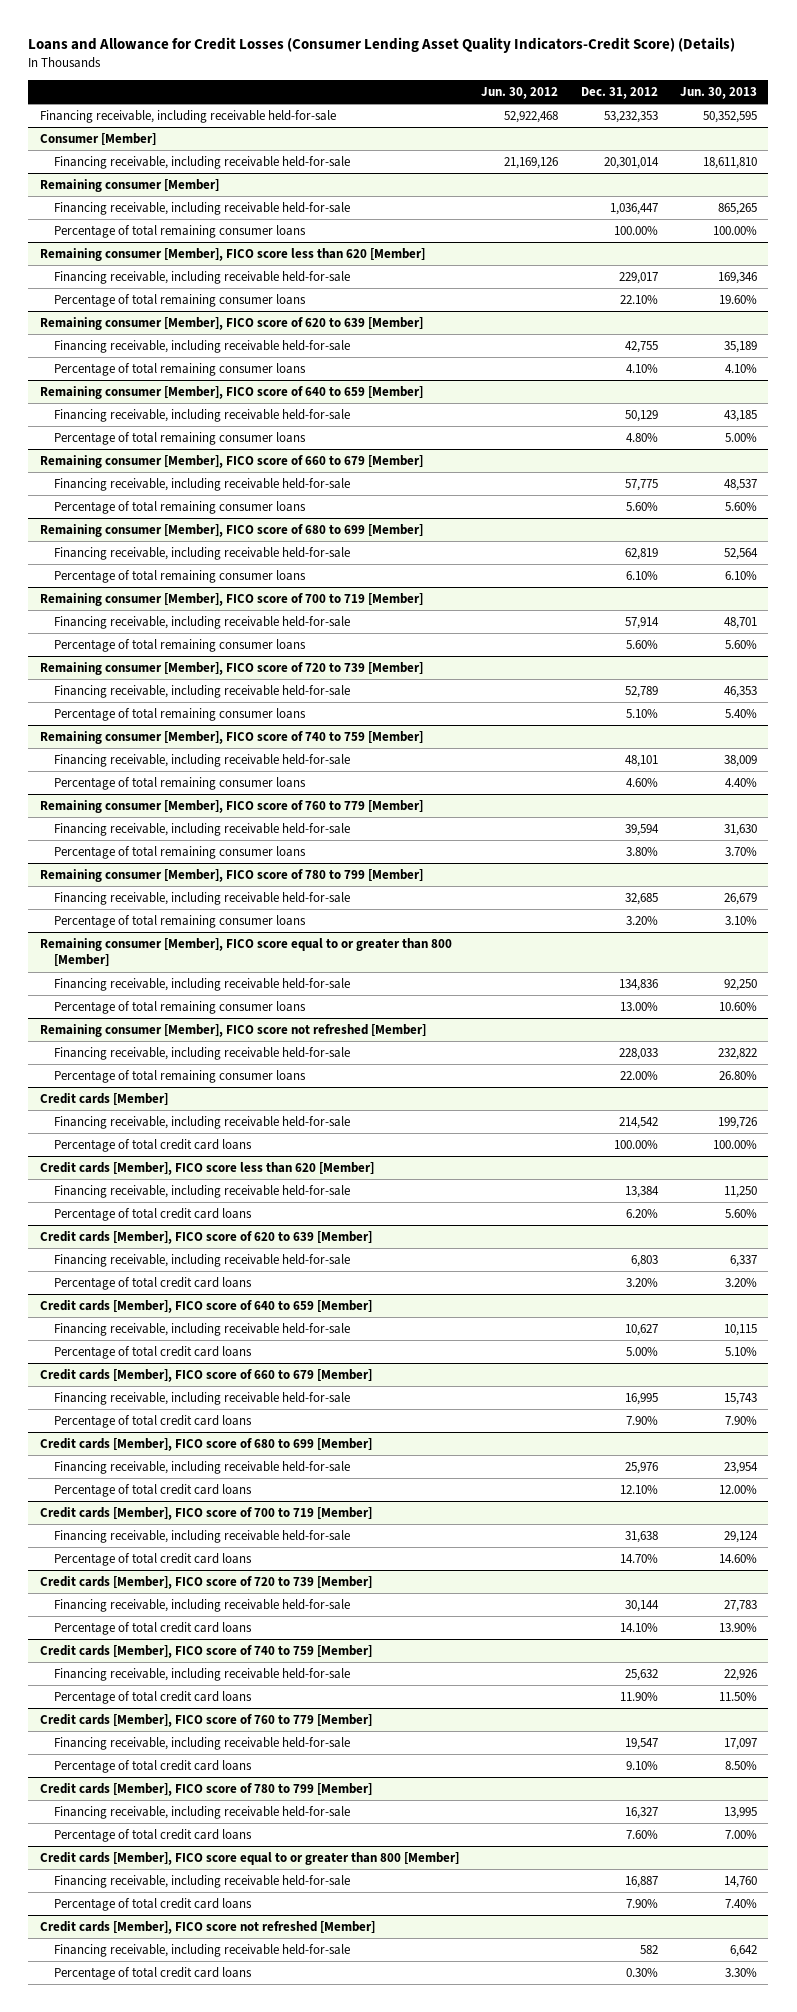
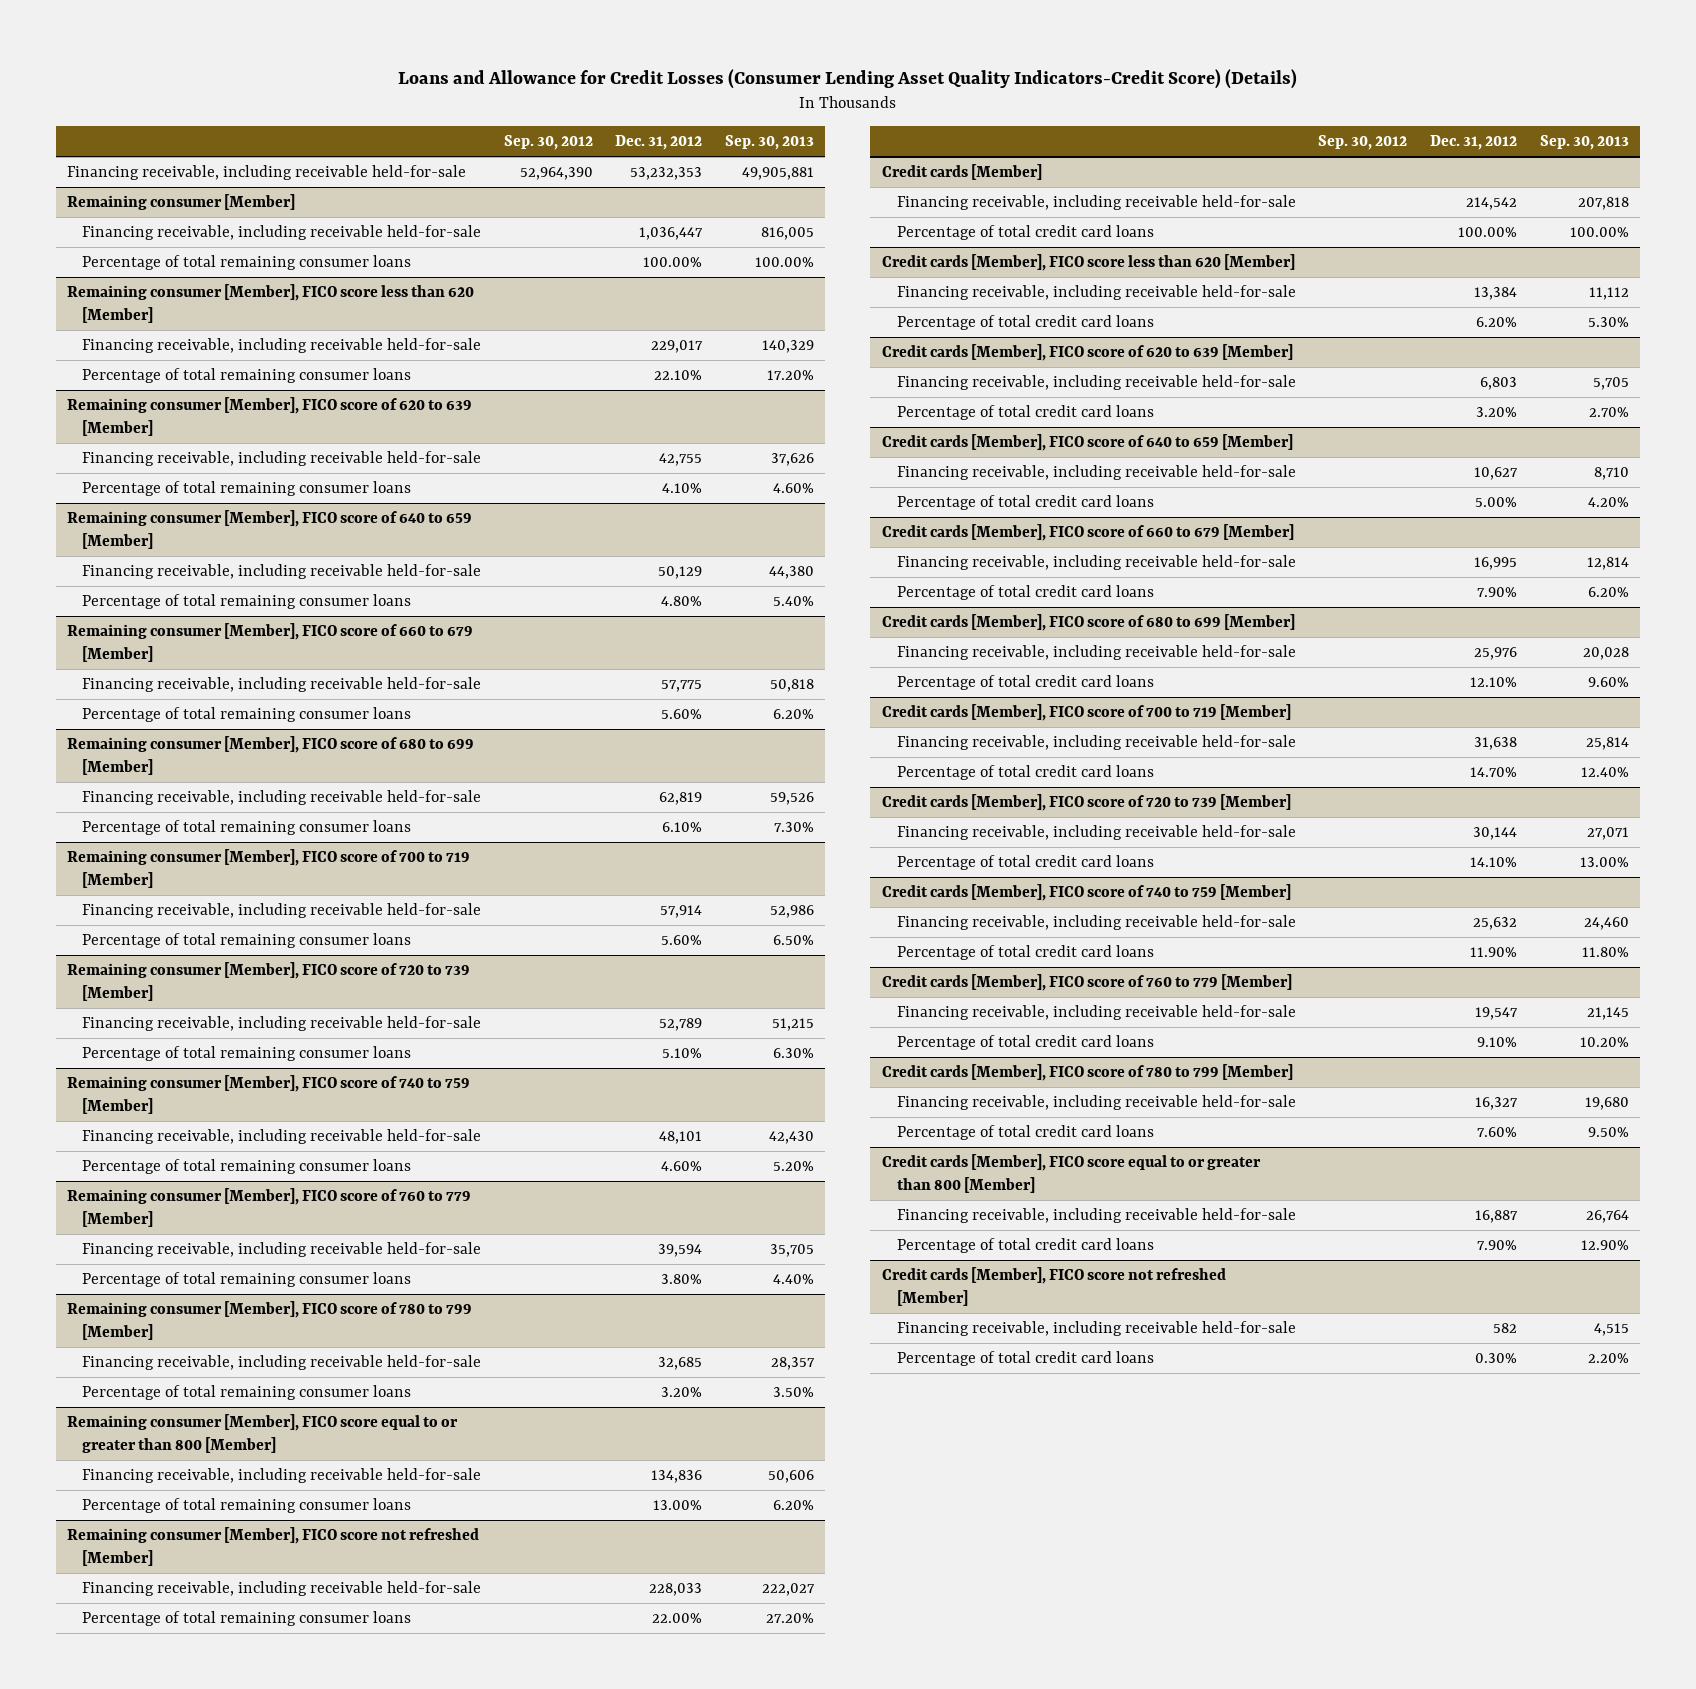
- | Jun. 30, 2012 | Dec. 31, 2012 | Jun. 30, 2013
+ | Sep. 30, 2012 | Dec. 31, 2012 | Sep. 30, 2013
- Consumer [Member]
- Financing receivable, including receivable held-for-sale | 21,169,126 | 20,301,014 | 18,611,810

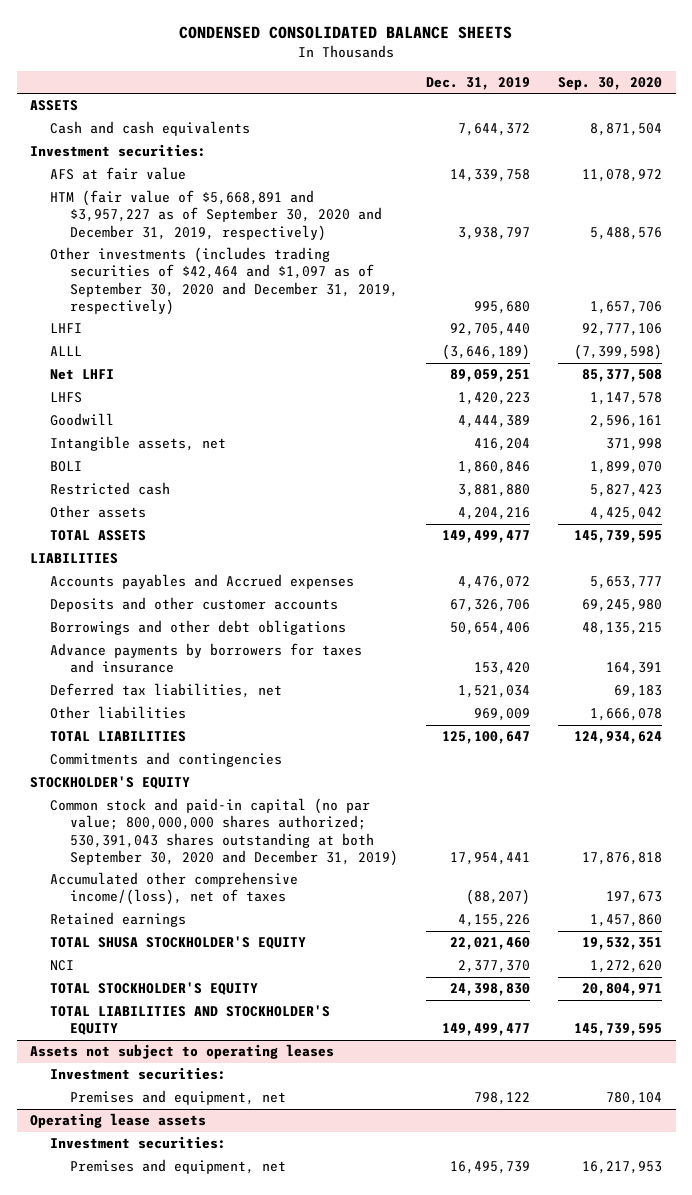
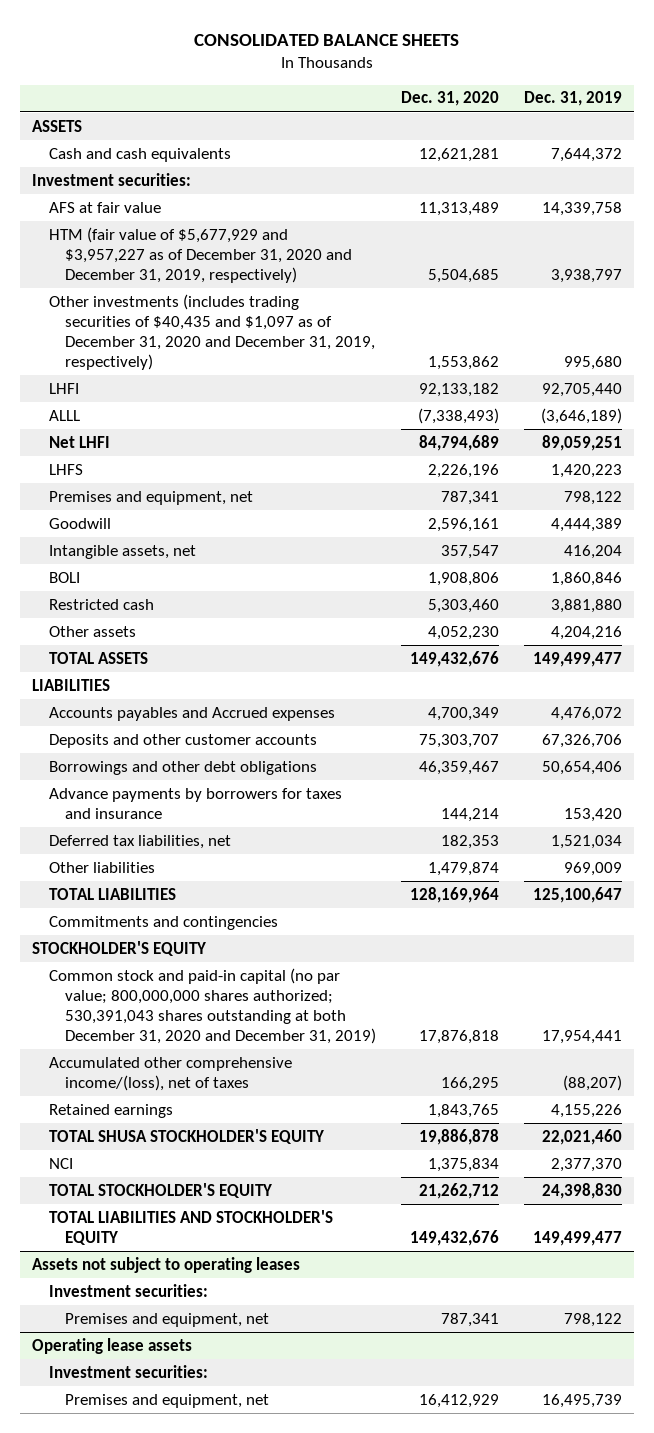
- CONDENSED CONSOLIDATED BALANCE SHEETS
+ CONSOLIDATED BALANCE SHEETS
- | Dec. 31, 2019 | Sep. 30, 2020
+ | Dec. 31, 2020 | Dec. 31, 2019
- HTM (fair value of $5,668,891 and $3,957,227 as of September 30, 2020 and December 31, 2019, respectively) | 3,938,797 | 5,488,576
- Other investments (includes trading securities of $42,464 and $1,097 as of September 30, 2020 and December 31, 2019, respectively) | 995,680 | 1,657,706
+ HTM (fair value of $5,677,929 and $3,957,227 as of December 31, 2020 and December 31, 2019, respectively) | 5,504,685 | 3,938,797
+ Other investments (includes trading securities of $40,435 and $1,097 as of December 31, 2020 and December 31, 2019, respectively) | 1,553,862 | 995,680
+ Premises and equipment, net | 787,341 | 798,122
- Common stock and paid-in capital (no par value; 800,000,000 shares authorized; 530,391,043 shares outstanding at both September 30, 2020 and December 31, 2019) | 17,954,441 | 17,876,818
+ Common stock and paid-in capital (no par value; 800,000,000 shares authorized; 530,391,043 shares outstanding at both December 31, 2020 and December 31, 2019) | 17,876,818 | 17,954,441

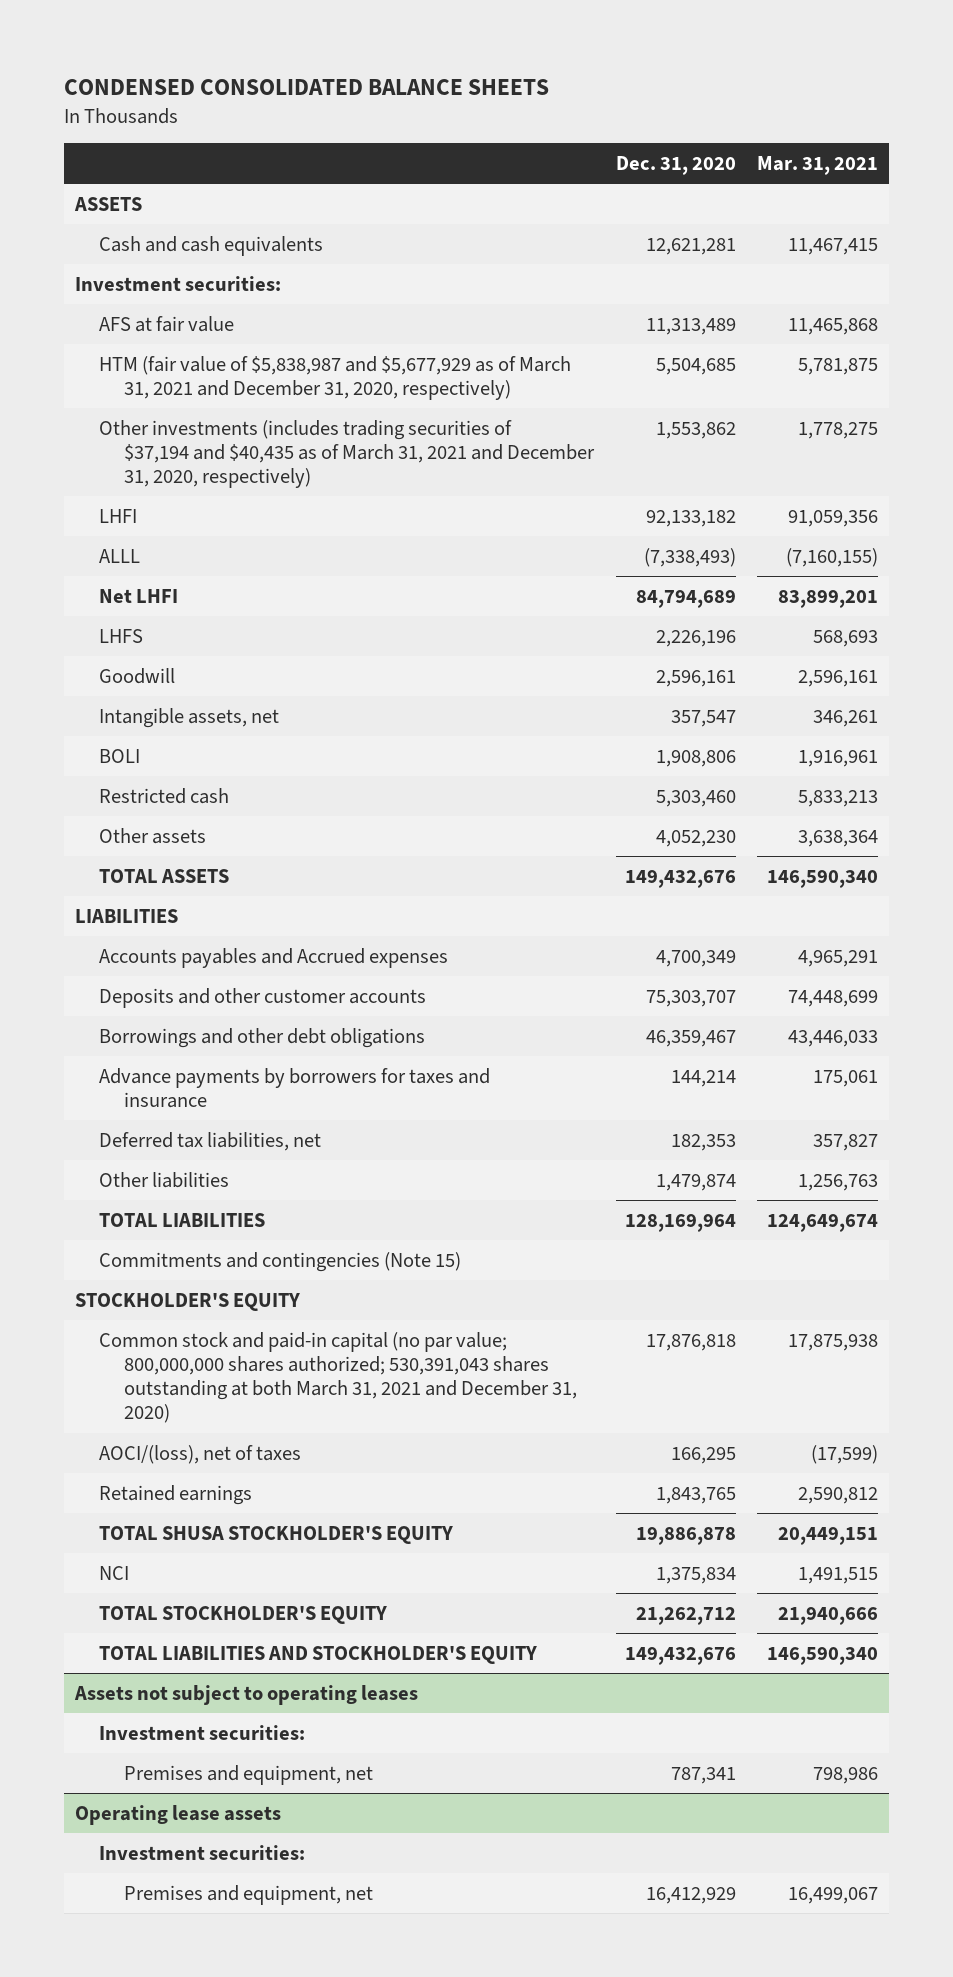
- CONSOLIDATED BALANCE SHEETS
+ CONDENSED CONSOLIDATED BALANCE SHEETS
- | Dec. 31, 2020 | Dec. 31, 2019
+ | Dec. 31, 2020 | Mar. 31, 2021
- HTM (fair value of $5,677,929 and $3,957,227 as of December 31, 2020 and December 31, 2019, respectively) | 5,504,685 | 3,938,797
- Other investments (includes trading securities of $40,435 and $1,097 as of December 31, 2020 and December 31, 2019, respectively) | 1,553,862 | 995,680
+ HTM (fair value of $5,838,987 and $5,677,929 as of March 31, 2021 and December 31, 2020, respectively) | 5,504,685 | 5,781,875
+ Other investments (includes trading securities of $37,194 and $40,435 as of March 31, 2021 and December 31, 2020, respectively) | 1,553,862 | 1,778,275
- Premises and equipment, net | 787,341 | 798,122
- Commitments and contingencies
+ Commitments and contingencies (Note 15)
- Common stock and paid-in capital (no par value; 800,000,000 shares authorized; 530,391,043 shares outstanding at both December 31, 2020 and December 31, 2019) | 17,876,818 | 17,954,441
- Accumulated other comprehensive income/(loss), net of taxes | 166,295 | (88,207)
+ Common stock and paid-in capital (no par value; 800,000,000 shares authorized; 530,391,043 shares outstanding at both March 31, 2021 and December 31, 2020) | 17,876,818 | 17,875,938
+ AOCI/(loss), net of taxes | 166,295 | (17,599)

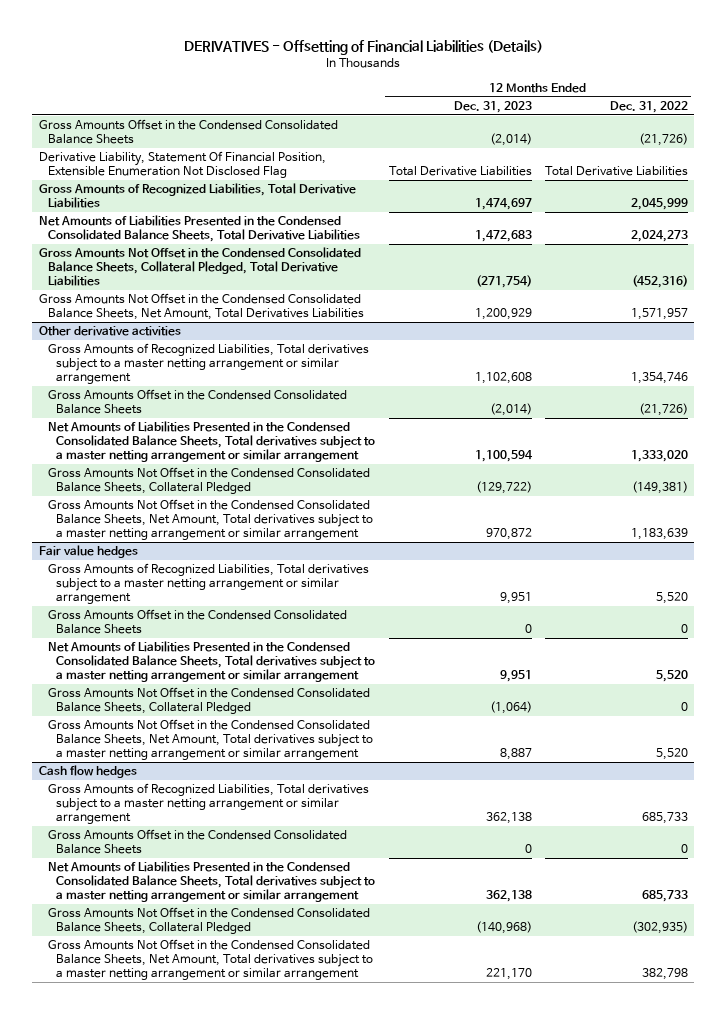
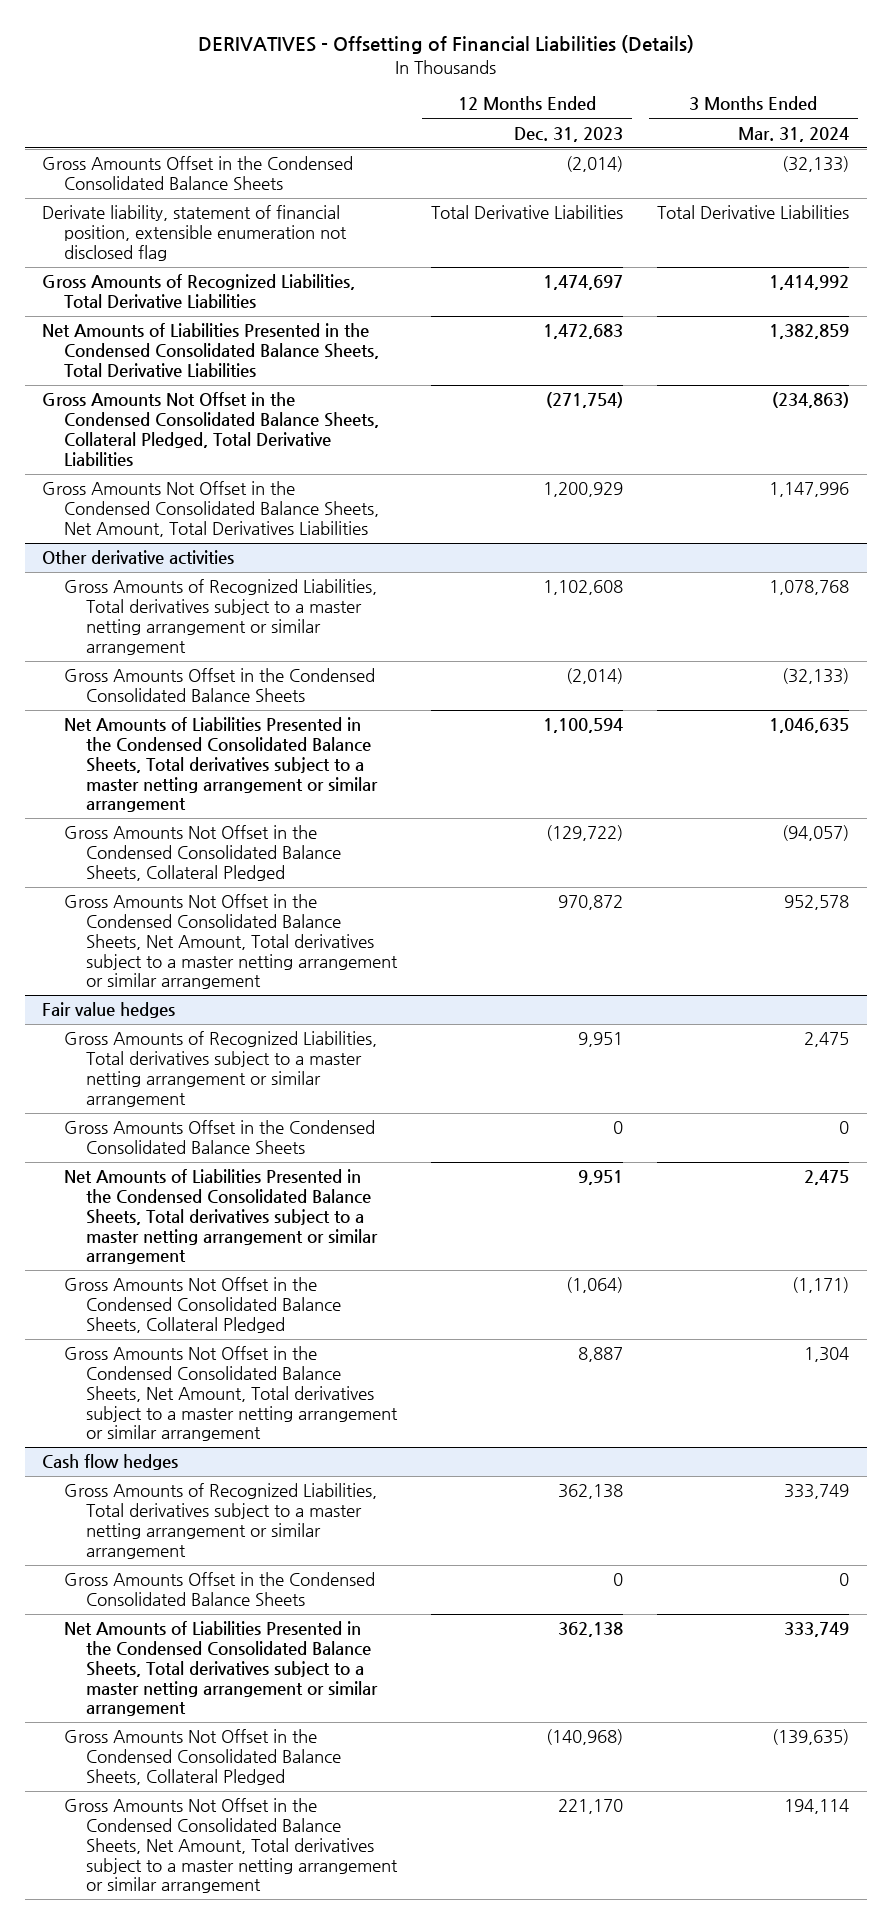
- | 12 Months Ended Dec. 31, 2023 | 12 Months Ended Dec. 31, 2022
+ | 12 Months Ended Dec. 31, 2023 | 3 Months Ended Mar. 31, 2024
- Derivative Liability, Statement Of Financial Position, Extensible Enumeration Not Disclosed Flag | Total Derivative Liabilities | Total Derivative Liabilities
+ Derivate liability, statement of financial position, extensible enumeration not disclosed flag | Total Derivative Liabilities | Total Derivative Liabilities

